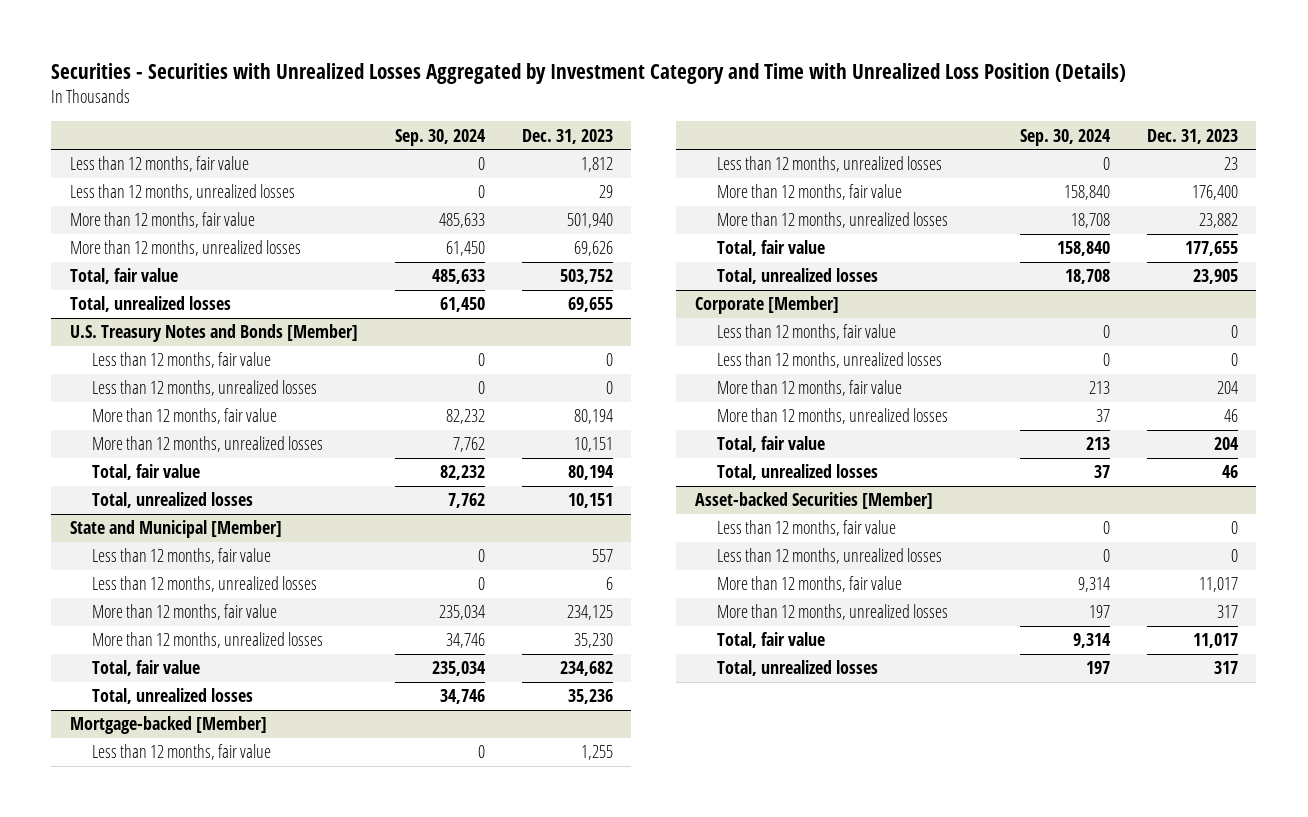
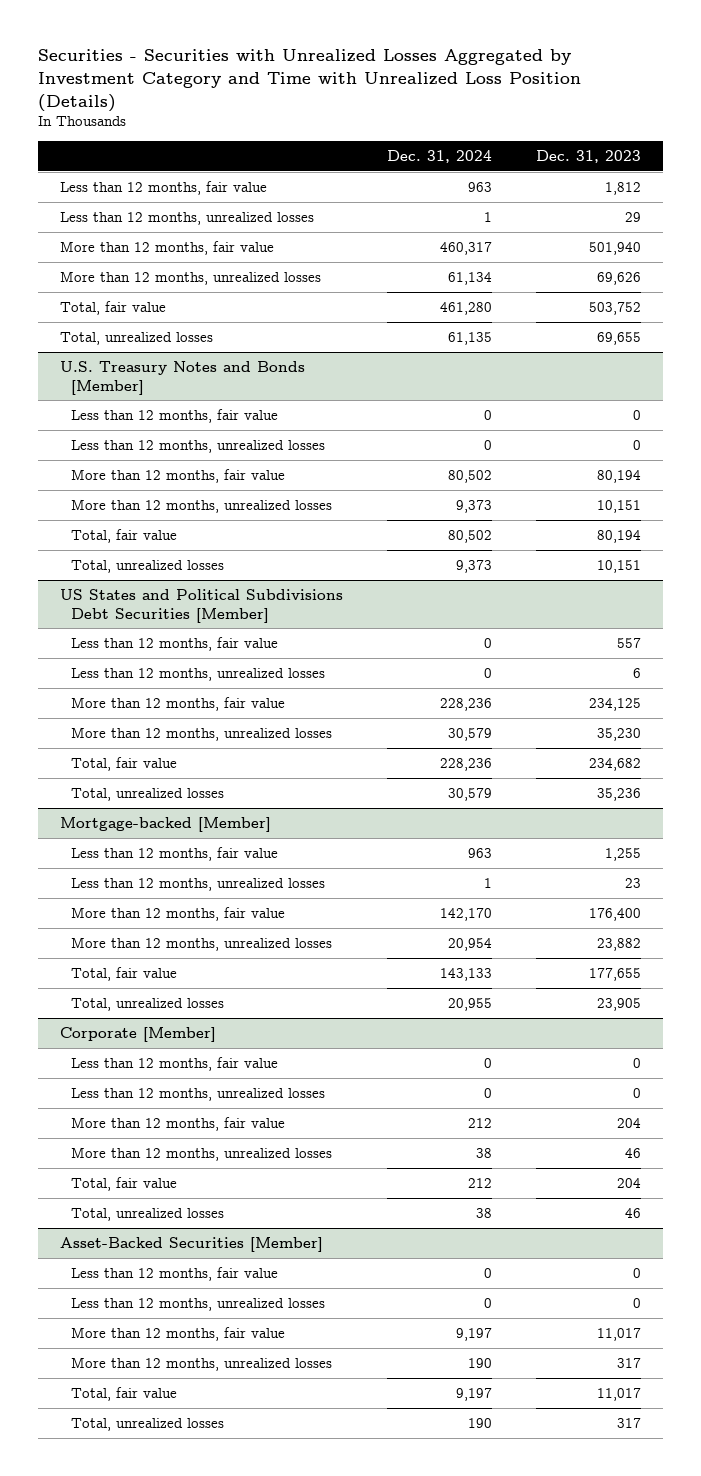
- | Sep. 30, 2024 | Dec. 31, 2023
+ | Dec. 31, 2024 | Dec. 31, 2023
- State and Municipal [Member]
+ US States and Political Subdivisions Debt Securities [Member]
- Asset-backed Securities [Member]
+ Asset-Backed Securities [Member]

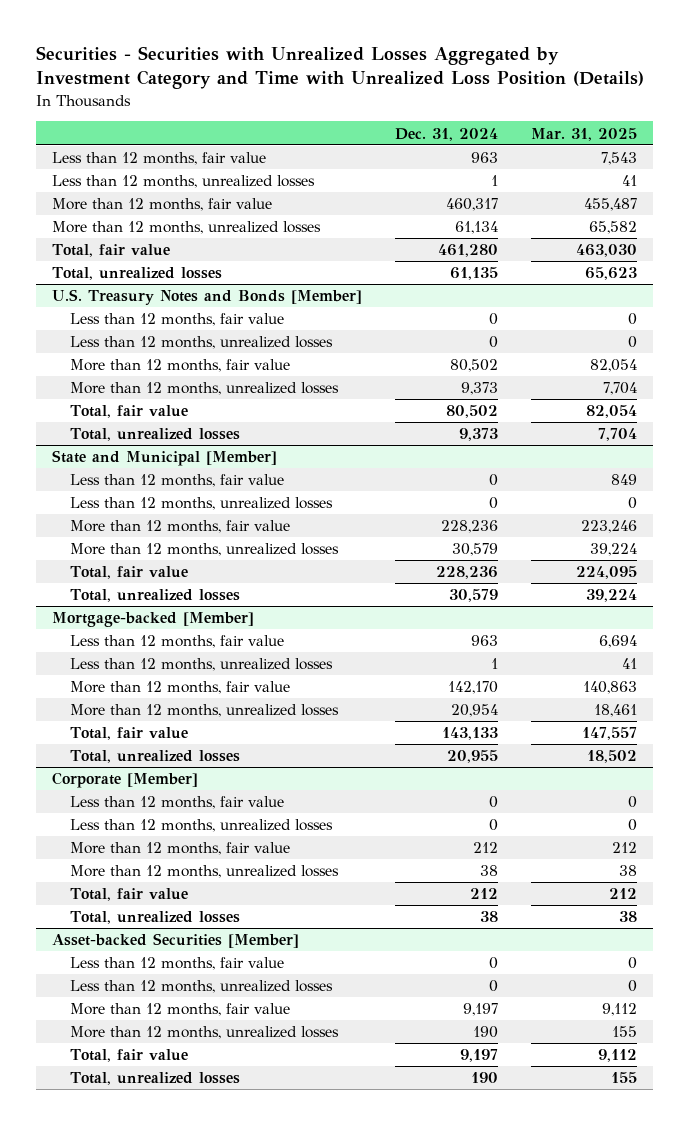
- | Dec. 31, 2024 | Dec. 31, 2023
+ | Dec. 31, 2024 | Mar. 31, 2025
- US States and Political Subdivisions Debt Securities [Member]
+ State and Municipal [Member]
- Asset-Backed Securities [Member]
+ Asset-backed Securities [Member]

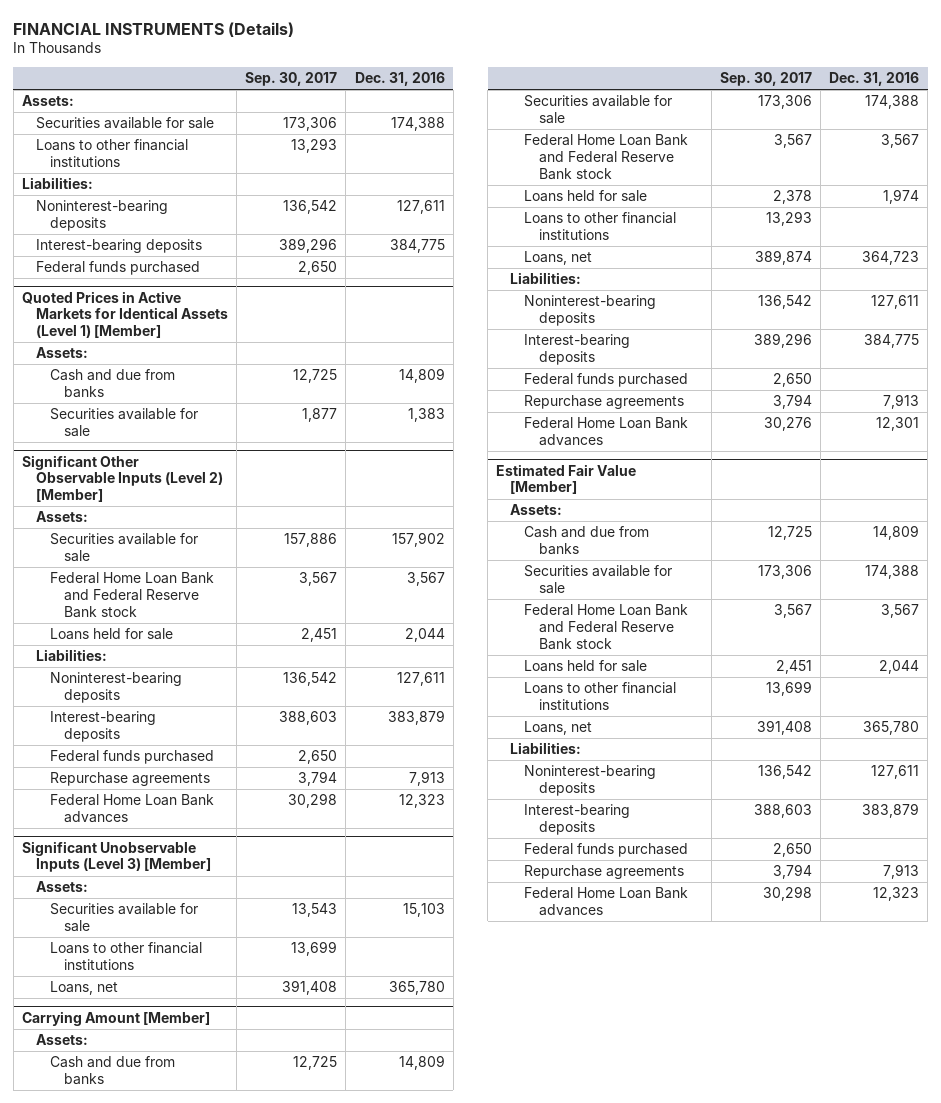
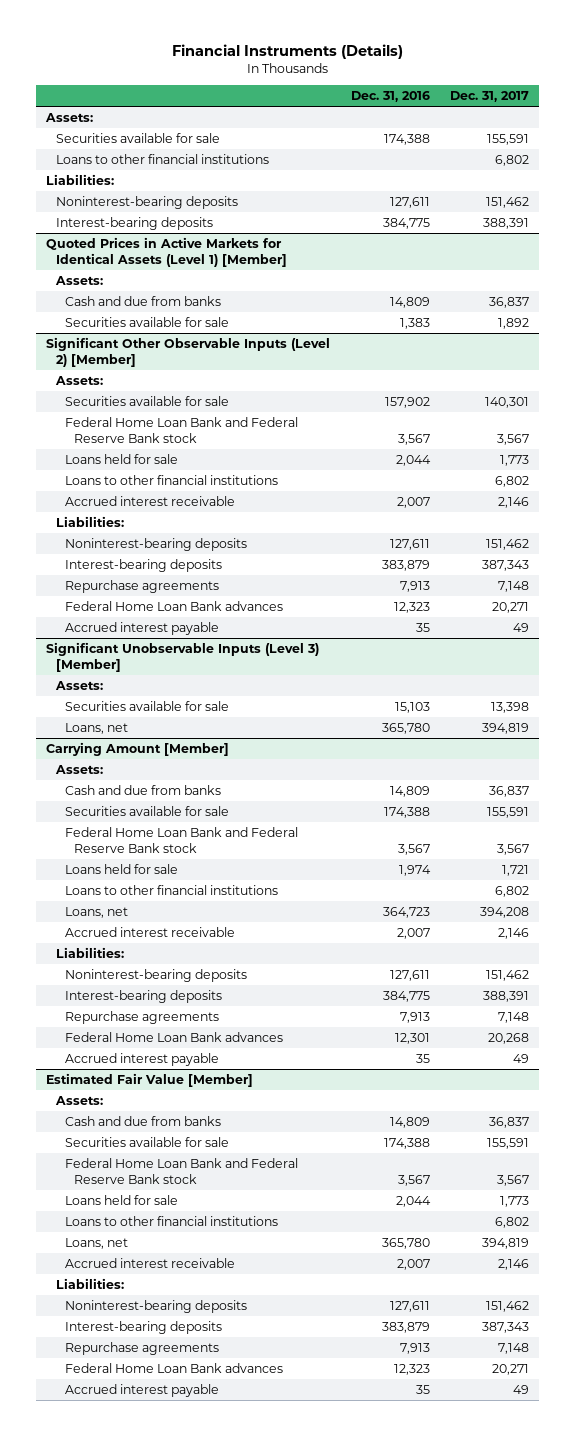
- FINANCIAL INSTRUMENTS (Details)
+ Financial Instruments (Details)
- | Sep. 30, 2017 | Dec. 31, 2016
+ | Dec. 31, 2016 | Dec. 31, 2017
- Federal funds purchased | 2,650 |
@ Significant Other Observable Inputs (Level 2) [Member]
+ Loans to other financial institutions | | 6,802
+ Accrued interest receivable | 2,007 | 2,146
- Federal funds purchased | 2,650 |
+ Accrued interest payable | 35 | 49
@ Significant Unobservable Inputs (Level 3) [Member]
- Loans to other financial institutions | 13,699 |
@ Carrying Amount [Member]
+ Accrued interest receivable | 2,007 | 2,146
- Federal funds purchased | 2,650 |
+ Accrued interest payable | 35 | 49
@ Estimated Fair Value [Member]
+ Accrued interest receivable | 2,007 | 2,146
- Federal funds purchased | 2,650 |
+ Accrued interest payable | 35 | 49

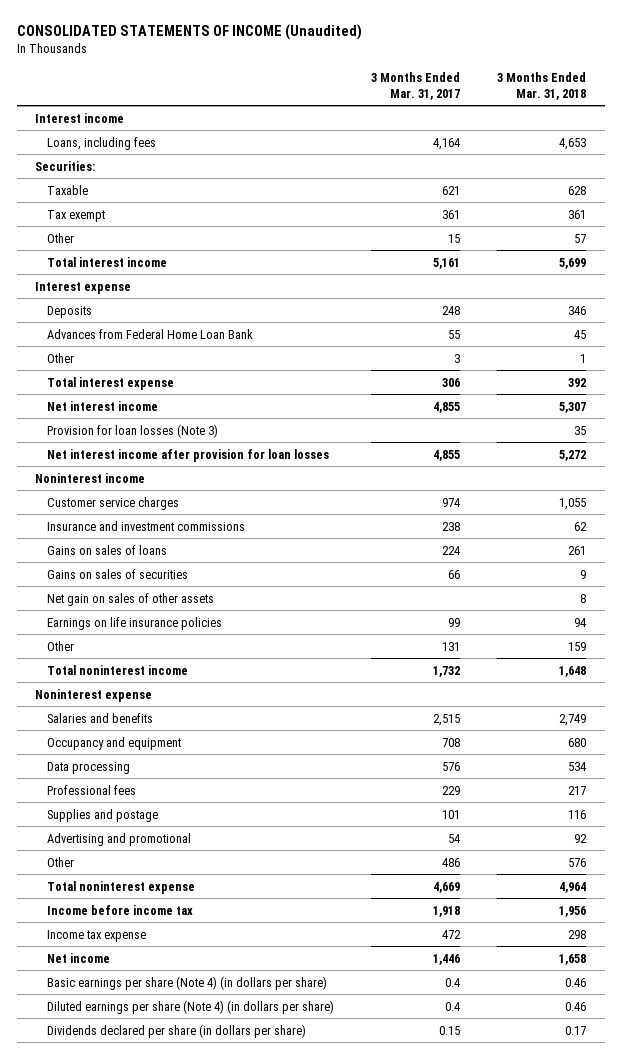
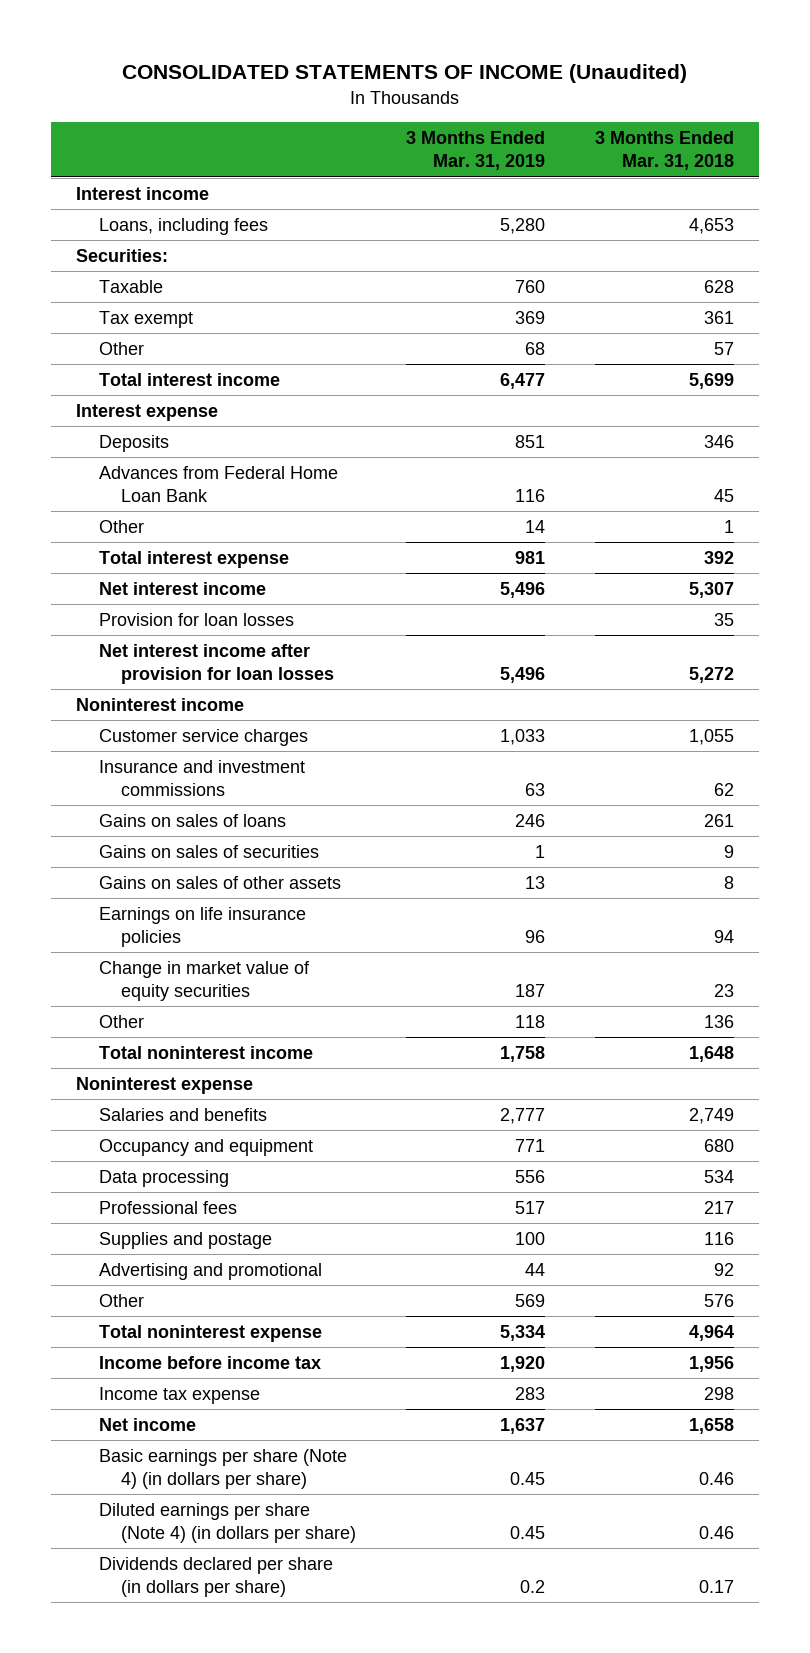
- | 3 Months Ended Mar. 31, 2017 | 3 Months Ended Mar. 31, 2018
+ | 3 Months Ended Mar. 31, 2019 | 3 Months Ended Mar. 31, 2018
- Provision for loan losses (Note 3) | | 35
+ Provision for loan losses | | 35
- Net gain on sales of other assets | | 8
+ Gains on sales of other assets | 13 | 8
- Other | 131 | 159
+ Change in market value of equity securities | 187 | 23
+ Other | 118 | 136

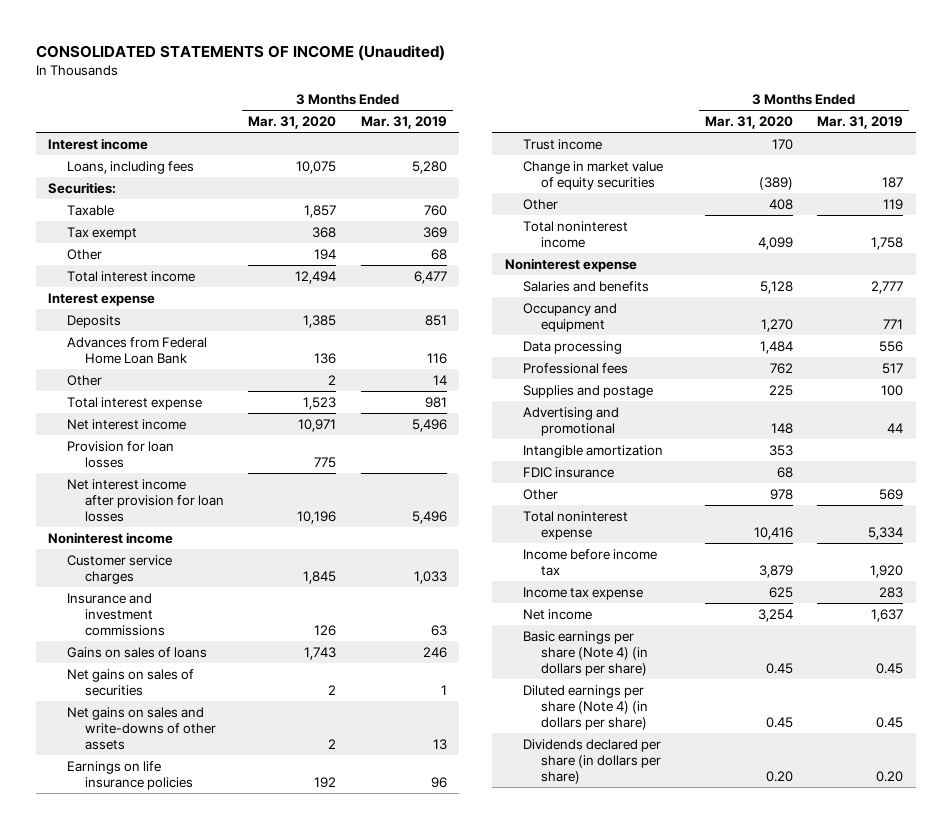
- | 3 Months Ended Mar. 31, 2019 | 3 Months Ended Mar. 31, 2018
+ | 3 Months Ended Mar. 31, 2020 | 3 Months Ended Mar. 31, 2019
- Gains on sales of securities | 1 | 9
- Gains on sales of other assets | 13 | 8
+ Net gains on sales of securities | 2 | 1
+ Net gains on sales and write-downs of other assets | 2 | 13
+ Trust income | 170 |
- Other | 118 | 136
+ Other | 408 | 119
+ Intangible amortization | 353 |
+ FDIC insurance | 68 |
- Dividends declared per share (in dollars per share) | 0.2 | 0.17
+ Dividends declared per share (in dollars per share) | 0.20 | 0.20

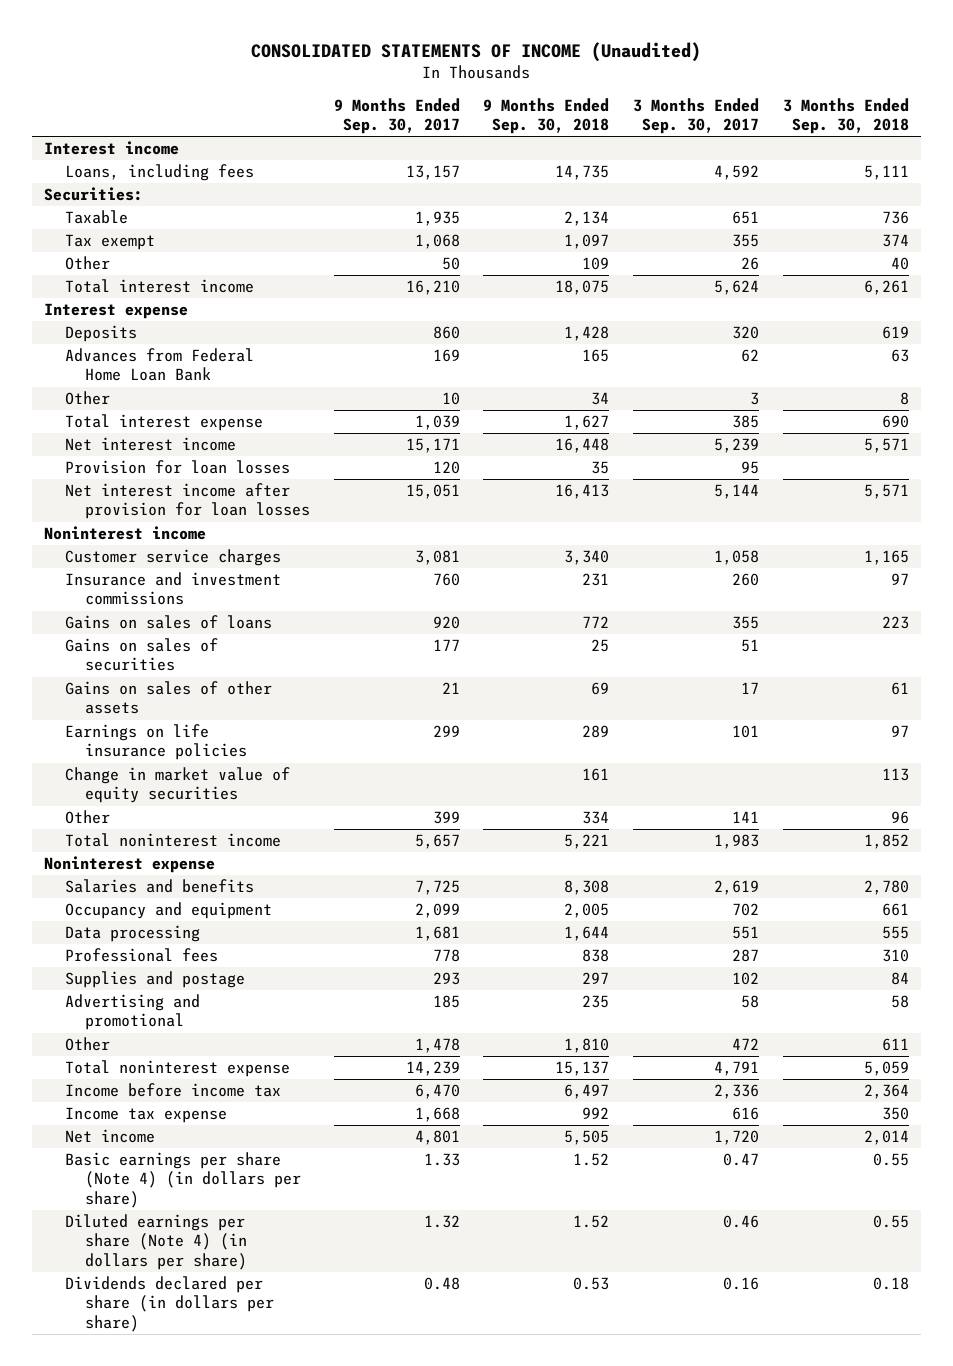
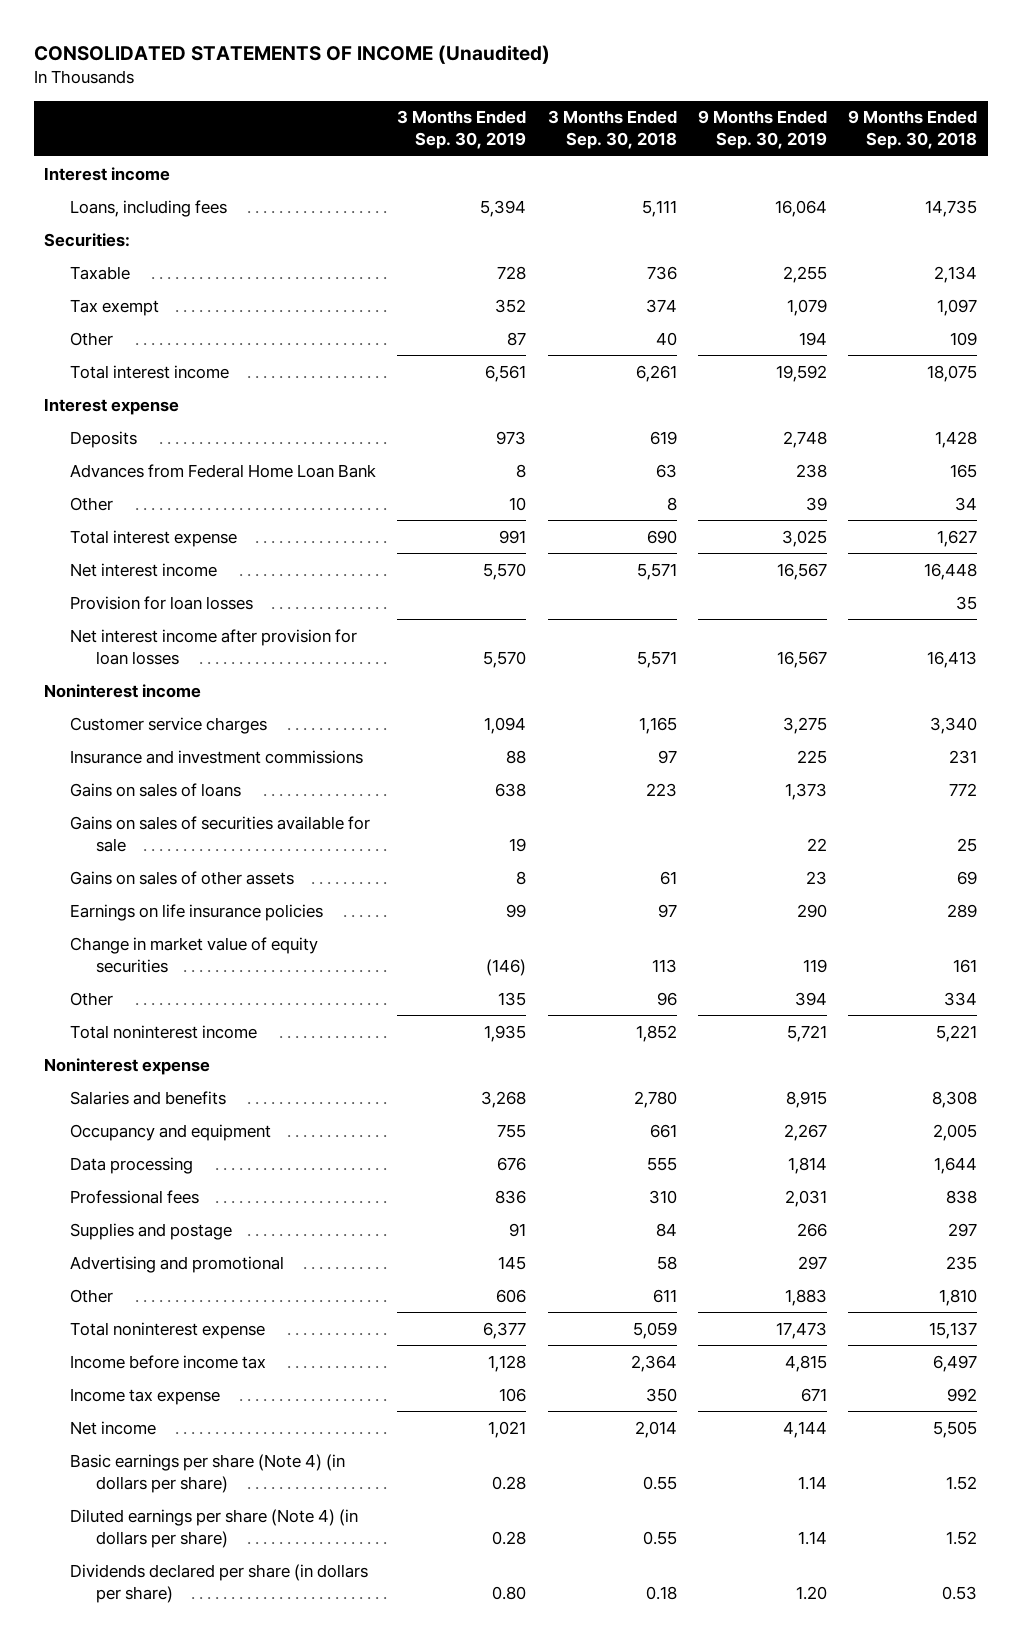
- | 9 Months Ended Sep. 30, 2017 | 9 Months Ended Sep. 30, 2018 | 3 Months Ended Sep. 30, 2017 | 3 Months Ended Sep. 30, 2018
+ | 3 Months Ended Sep. 30, 2019 | 3 Months Ended Sep. 30, 2018 | 9 Months Ended Sep. 30, 2019 | 9 Months Ended Sep. 30, 2018
- Gains on sales of securities | 177 | 25 | 51 |
+ Gains on sales of securities available for sale | 19 | | 22 | 25

